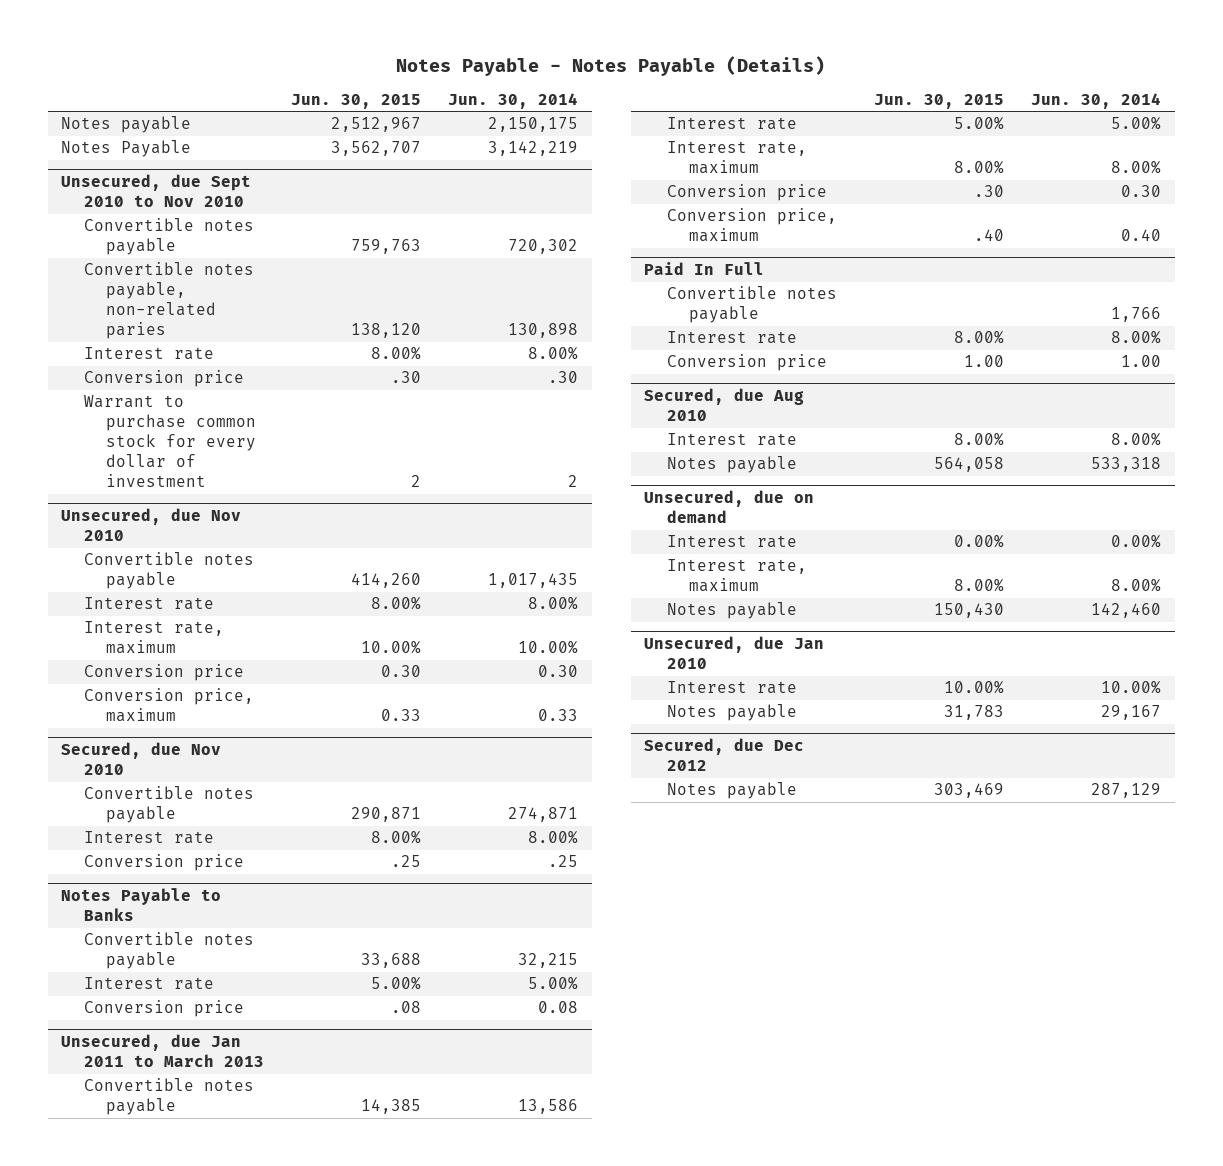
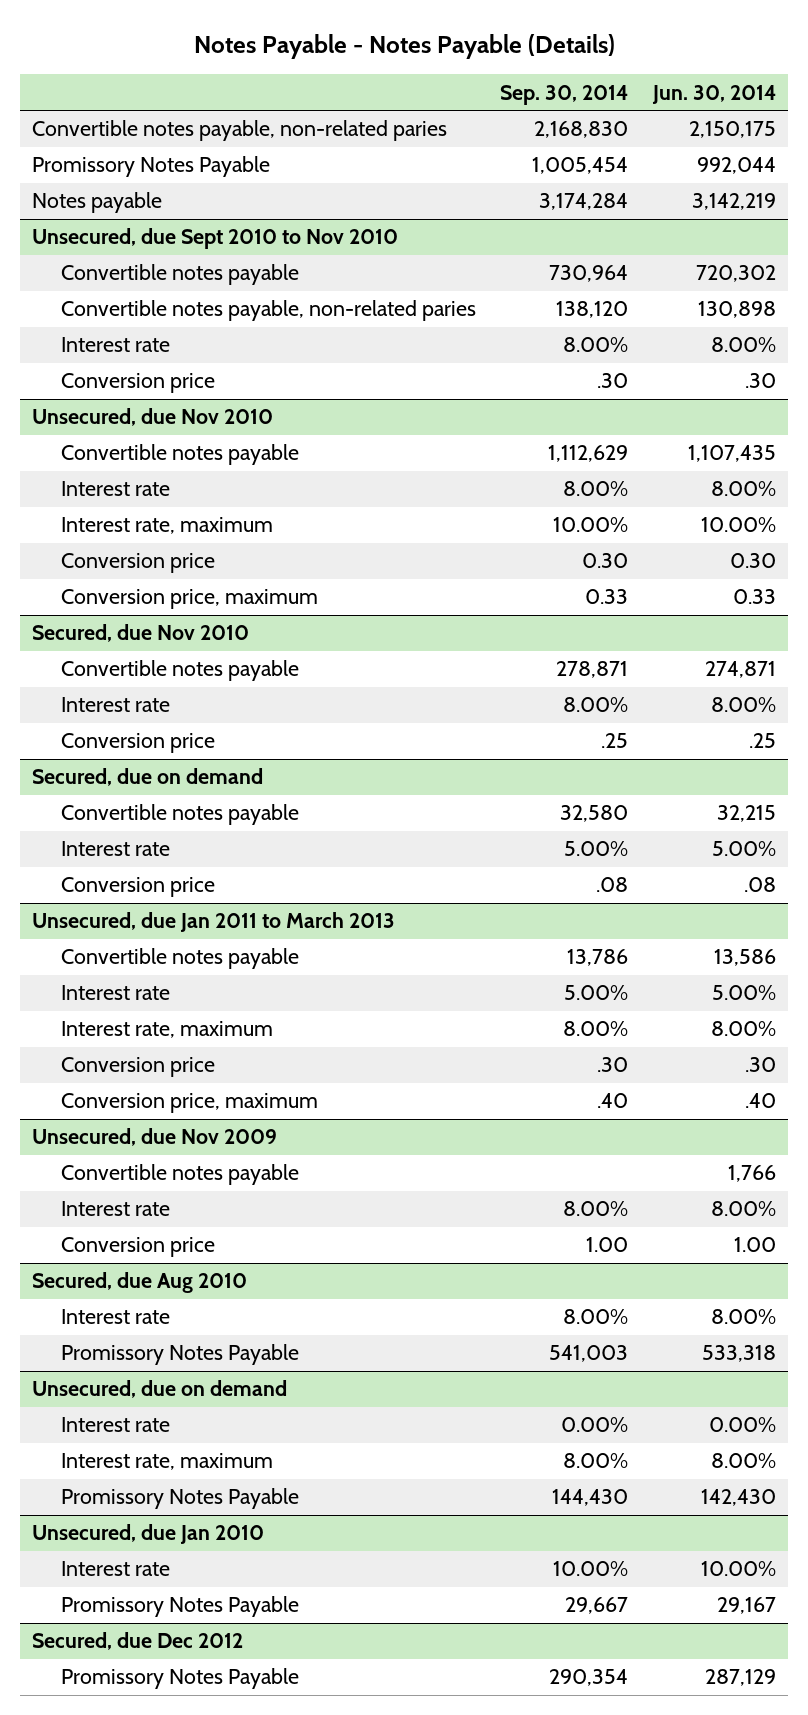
- | Jun. 30, 2015 | Jun. 30, 2014
+ | Sep. 30, 2014 | Jun. 30, 2014
- Notes payable | 2,512,967 | 2,150,175
- Notes Payable | 3,562,707 | 3,142,219
+ Convertible notes payable, non-related paries | 2,168,830 | 2,150,175
+ Promissory Notes Payable | 1,005,454 | 992,044
+ Notes payable | 3,174,284 | 3,142,219
@ Unsecured, due Sept 2010 to Nov 2010
- Warrant to purchase common stock for every dollar of investment | 2 | 2
@ Unsecured, due Nov 2010
- Convertible notes payable | 414,260 | 1,017,435
+ Convertible notes payable | 1,112,629 | 1,107,435
- Notes Payable to Banks
+ Secured, due on demand
- Conversion price | .08 | 0.08
+ Conversion price | .08 | .08
@ Unsecured, due Jan 2011 to March 2013
- Conversion price | .30 | 0.30
- Conversion price, maximum | .40 | 0.40
- Paid In Full
@ Unsecured, due Jan 2011 to March 2013
+ Conversion price | .30 | .30
+ Conversion price, maximum | .40 | .40
+ Unsecured, due Nov 2009
@ Secured, due Aug 2010
- Notes payable | 564,058 | 533,318
+ Promissory Notes Payable | 541,003 | 533,318
@ Unsecured, due on demand
- Notes payable | 150,430 | 142,460
+ Promissory Notes Payable | 144,430 | 142,430
@ Unsecured, due Jan 2010
- Notes payable | 31,783 | 29,167
+ Promissory Notes Payable | 29,667 | 29,167
@ Secured, due Dec 2012
- Notes payable | 303,469 | 287,129
+ Promissory Notes Payable | 290,354 | 287,129

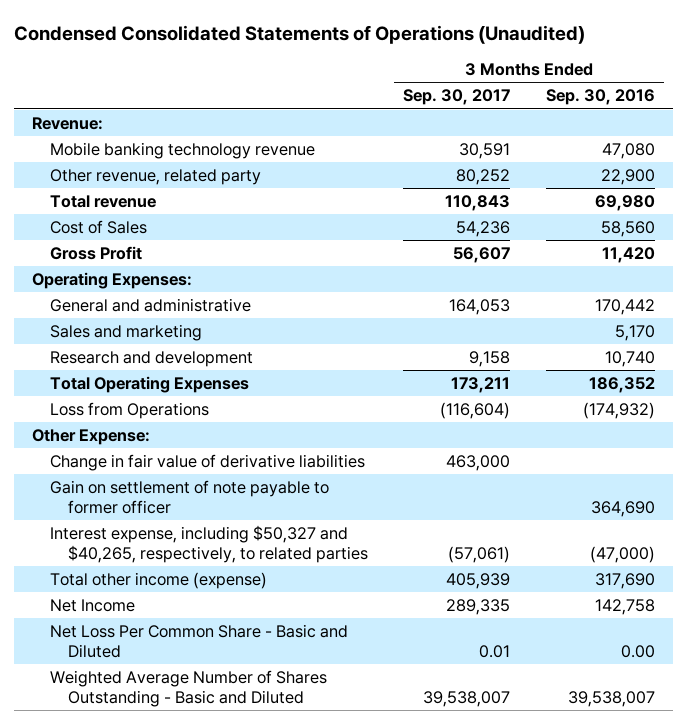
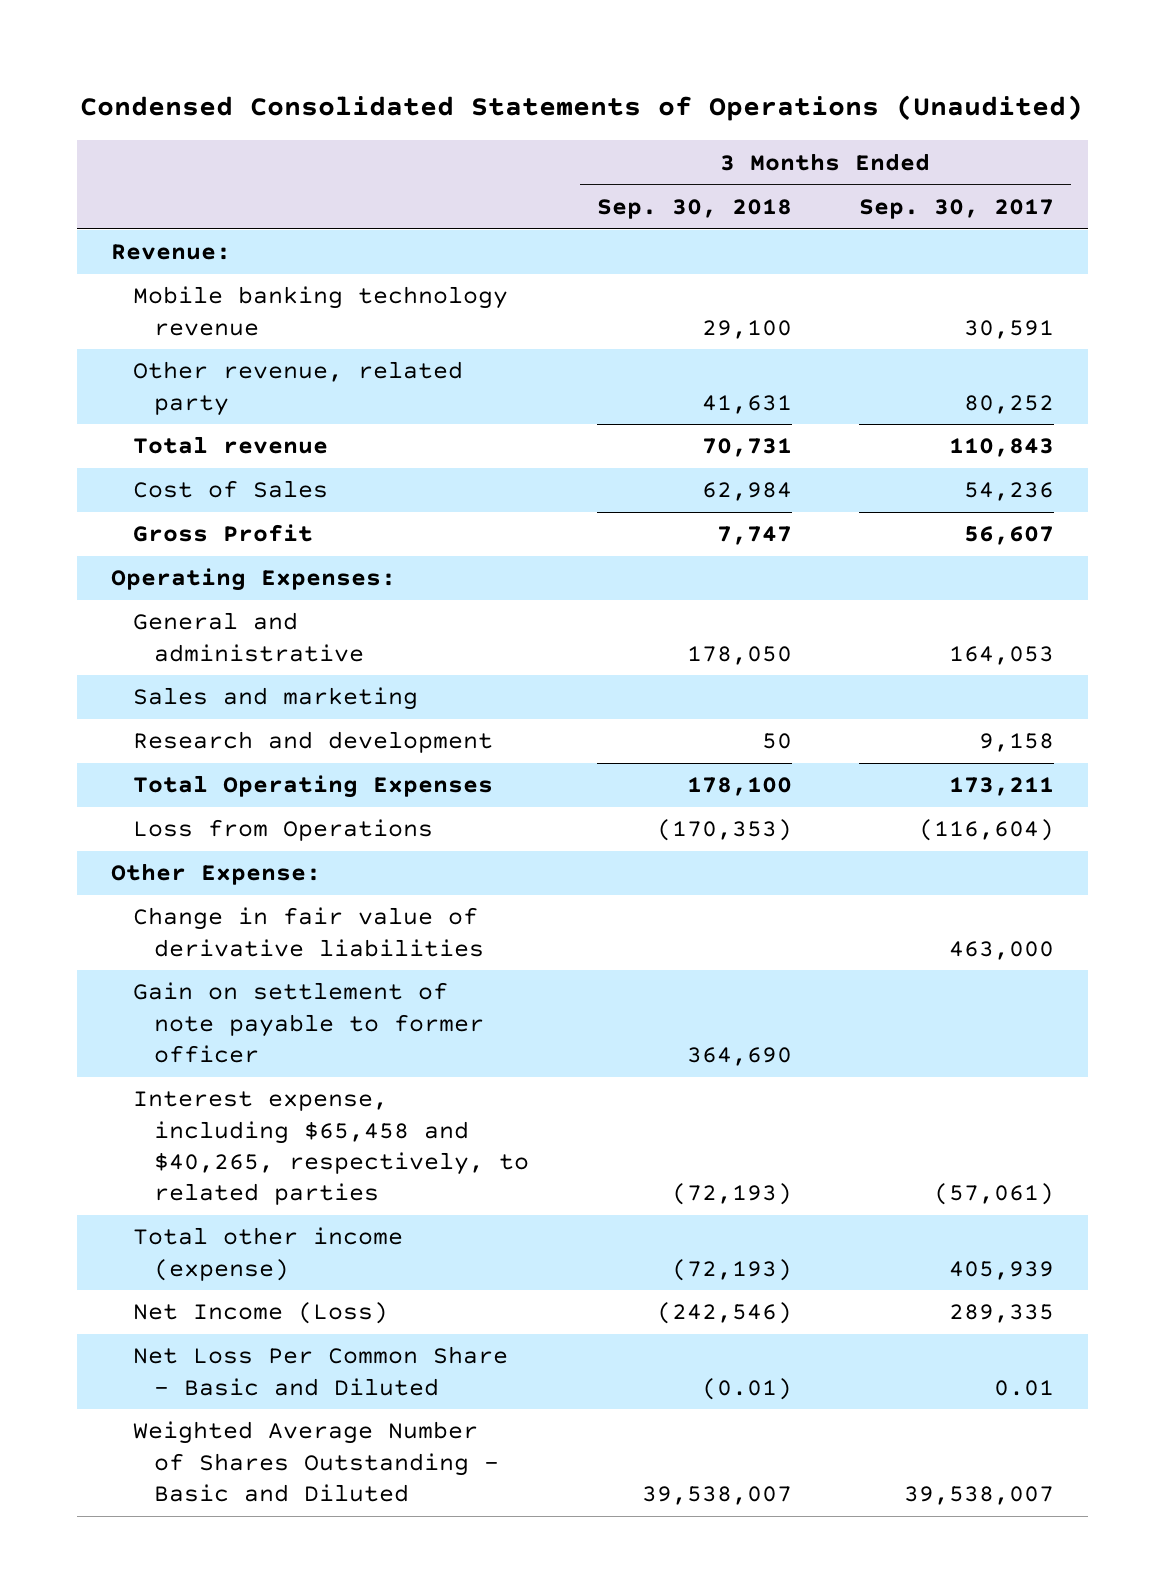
- | 3 Months Ended Sep. 30, 2017 | 3 Months Ended Sep. 30, 2016
+ | 3 Months Ended Sep. 30, 2018 | 3 Months Ended Sep. 30, 2017
- Interest expense, including $50,327 and $40,265, respectively, to related parties | (57,061) | (47,000)
+ Interest expense, including $65,458 and $40,265, respectively, to related parties | (72,193) | (57,061)
- Net Income | 289,335 | 142,758
+ Net Income (Loss) | (242,546) | 289,335

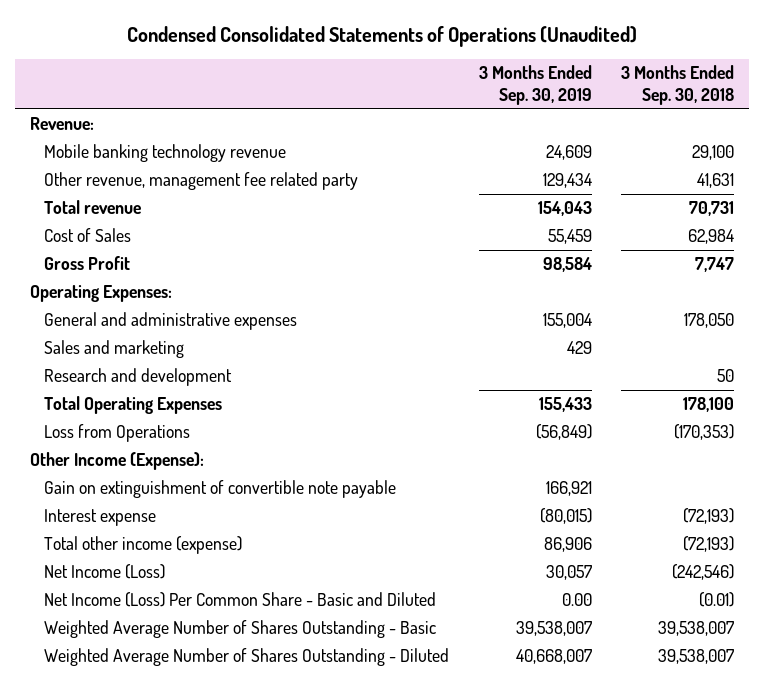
- | 3 Months Ended Sep. 30, 2018 | 3 Months Ended Sep. 30, 2017
+ | 3 Months Ended Sep. 30, 2019 | 3 Months Ended Sep. 30, 2018
- Other revenue, related party | 41,631 | 80,252
+ Other revenue, management fee related party | 129,434 | 41,631
- General and administrative | 178,050 | 164,053
+ General and administrative expenses | 155,004 | 178,050
- Other Expense:
- Change in fair value of derivative liabilities | | 463,000
- Gain on settlement of note payable to former officer | 364,690 |
- Interest expense, including $65,458 and $40,265, respectively, to related parties | (72,193) | (57,061)
+ Other Income (Expense):
+ Gain on extinguishment of convertible note payable | 166,921 |
+ Interest expense | (80,015) | (72,193)
- Net Loss Per Common Share - Basic and Diluted | (0.01) | 0.01
- Weighted Average Number of Shares Outstanding - Basic and Diluted | 39,538,007 | 39,538,007
+ Net Income (Loss) Per Common Share - Basic and Diluted | 0.00 | (0.01)
+ Weighted Average Number of Shares Outstanding - Basic | 39,538,007 | 39,538,007
+ Weighted Average Number of Shares Outstanding - Diluted | 40,668,007 | 39,538,007

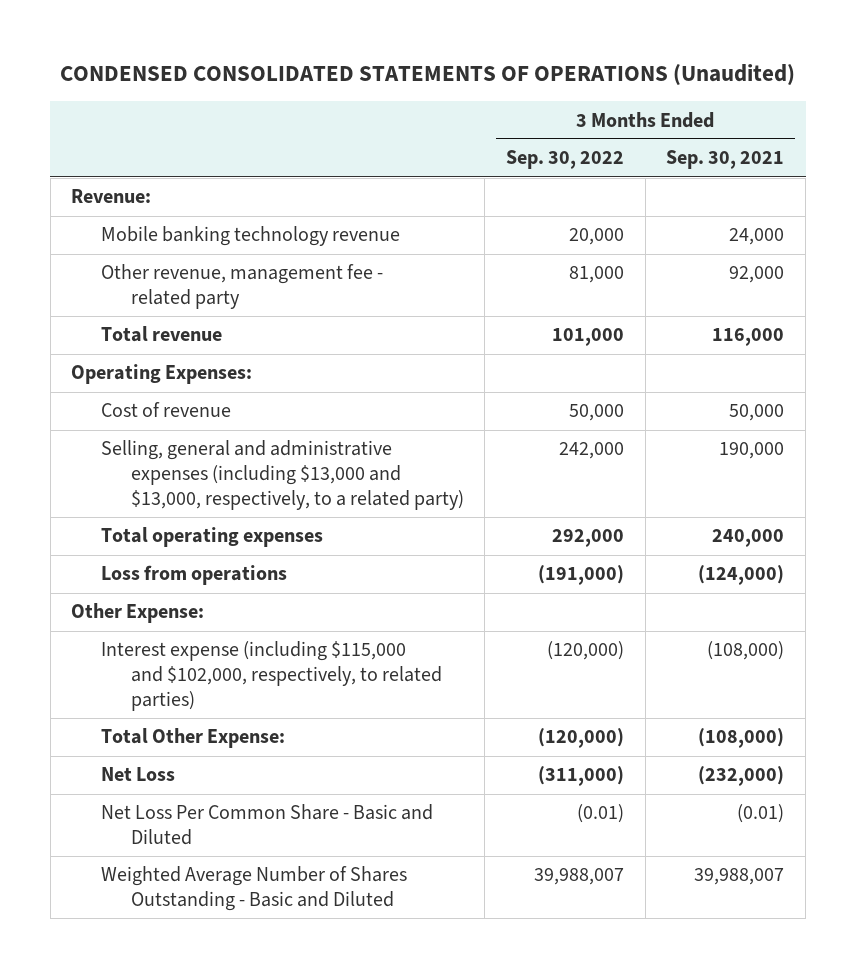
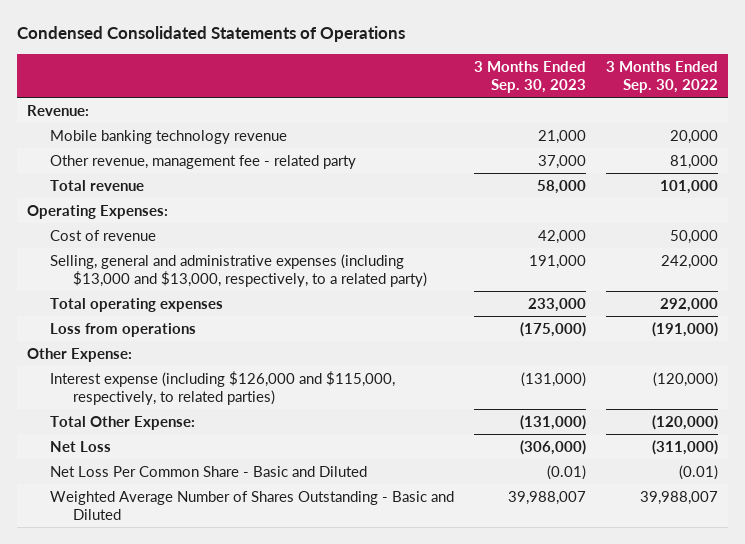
- CONDENSED CONSOLIDATED STATEMENTS OF OPERATIONS (Unaudited)
+ Condensed Consolidated Statements of Operations
- | 3 Months Ended Sep. 30, 2022 | 3 Months Ended Sep. 30, 2021
+ | 3 Months Ended Sep. 30, 2023 | 3 Months Ended Sep. 30, 2022
- Interest expense (including $115,000 and $102,000, respectively, to related parties) | (120,000) | (108,000)
+ Interest expense (including $126,000 and $115,000, respectively, to related parties) | (131,000) | (120,000)

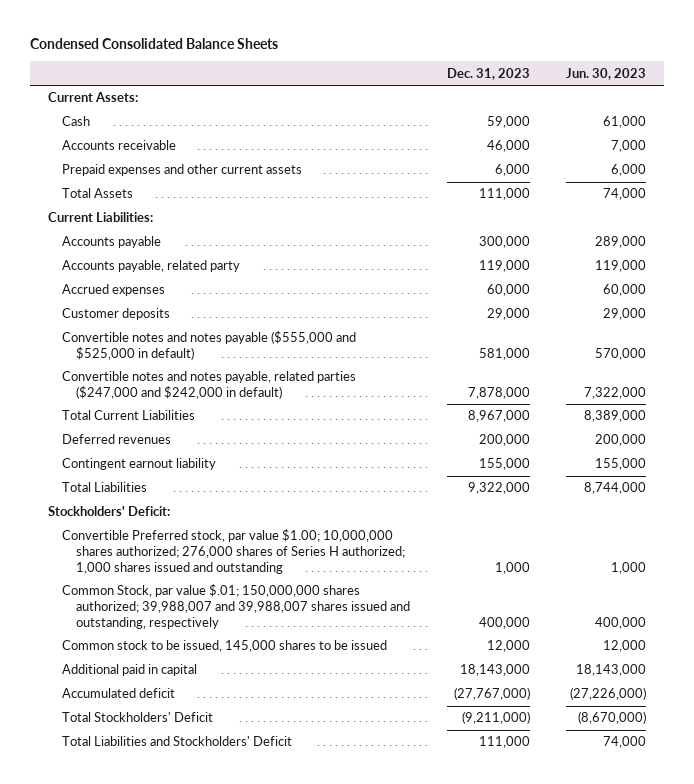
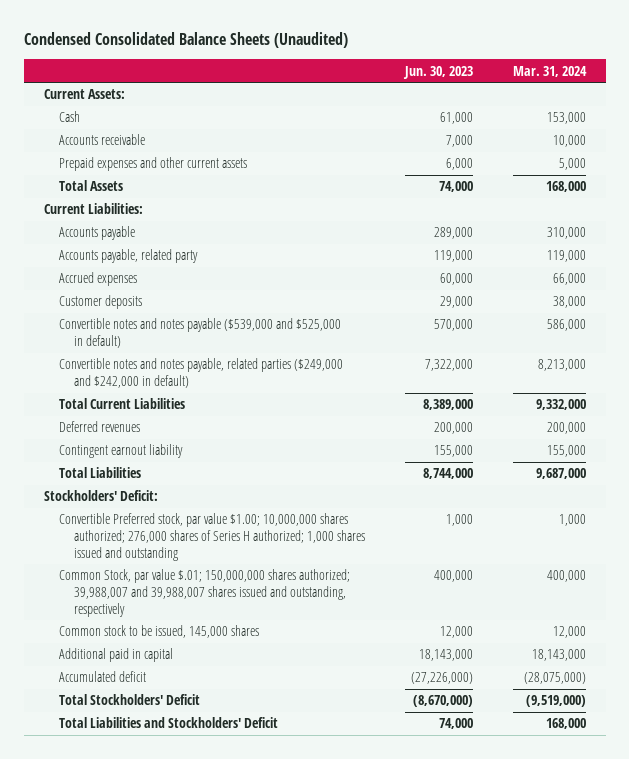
- Condensed Consolidated Balance Sheets
+ Condensed Consolidated Balance Sheets (Unaudited)
- | Dec. 31, 2023 | Jun. 30, 2023
+ | Jun. 30, 2023 | Mar. 31, 2024
- Convertible notes and notes payable ($555,000 and $525,000 in default) | 581,000 | 570,000
- Convertible notes and notes payable, related parties ($247,000 and $242,000 in default) | 7,878,000 | 7,322,000
+ Convertible notes and notes payable ($539,000 and $525,000 in default) | 570,000 | 586,000
+ Convertible notes and notes payable, related parties ($249,000 and $242,000 in default) | 7,322,000 | 8,213,000
- Common stock to be issued, 145,000 shares to be issued | 12,000 | 12,000
+ Common stock to be issued, 145,000 shares | 12,000 | 12,000

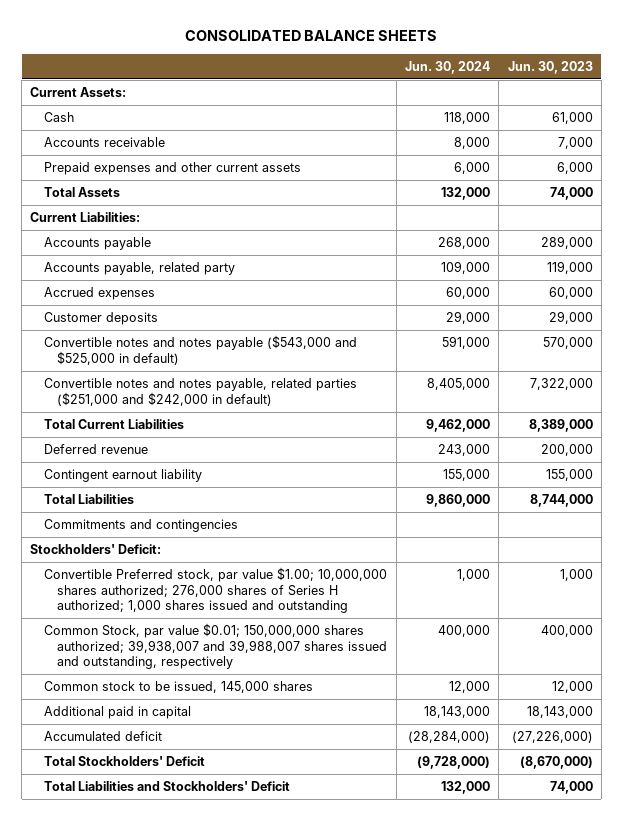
- Condensed Consolidated Balance Sheets (Unaudited)
+ CONSOLIDATED BALANCE SHEETS
- | Jun. 30, 2023 | Mar. 31, 2024
+ | Jun. 30, 2024 | Jun. 30, 2023
- Convertible notes and notes payable ($539,000 and $525,000 in default) | 570,000 | 586,000
- Convertible notes and notes payable, related parties ($249,000 and $242,000 in default) | 7,322,000 | 8,213,000
+ Convertible notes and notes payable ($543,000 and $525,000 in default) | 591,000 | 570,000
+ Convertible notes and notes payable, related parties ($251,000 and $242,000 in default) | 8,405,000 | 7,322,000
- Deferred revenues | 200,000 | 200,000
+ Deferred revenue | 243,000 | 200,000
+ Commitments and contingencies
- Common Stock, par value $.01; 150,000,000 shares authorized; 39,988,007 and 39,988,007 shares issued and outstanding, respectively | 400,000 | 400,000
+ Common Stock, par value $0.01; 150,000,000 shares authorized; 39,938,007 and 39,988,007 shares issued and outstanding, respectively | 400,000 | 400,000

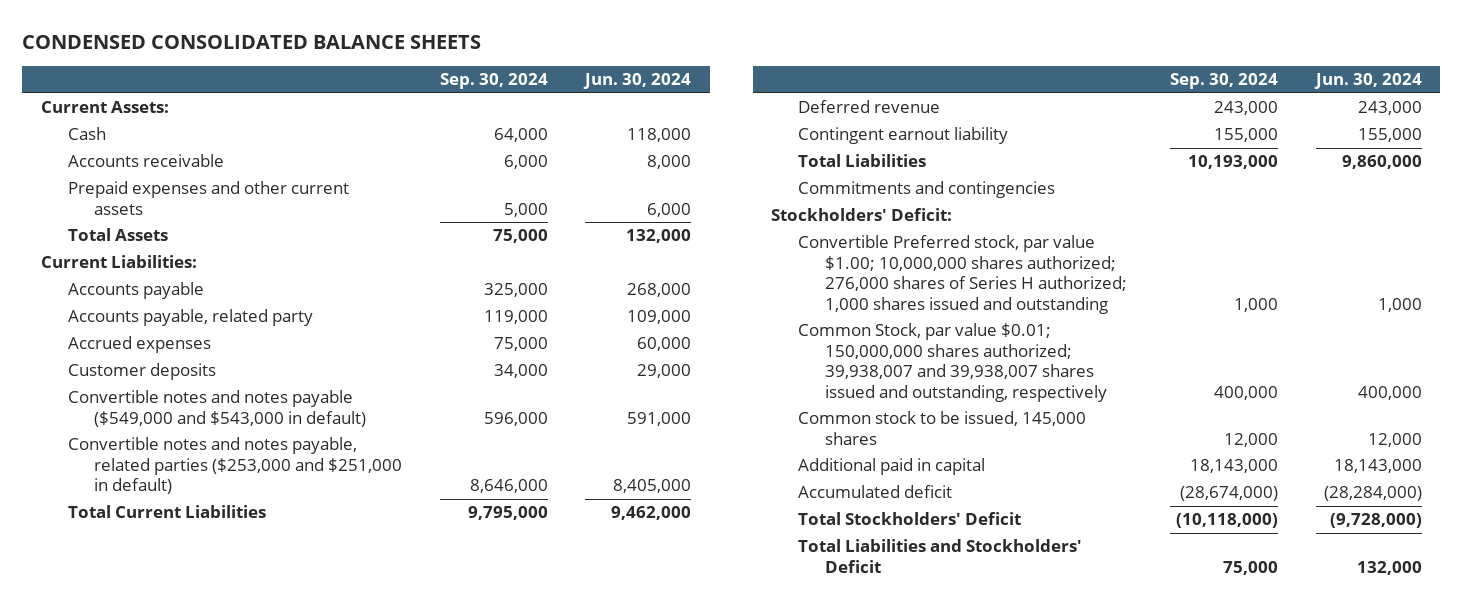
- CONSOLIDATED BALANCE SHEETS
+ CONDENSED CONSOLIDATED BALANCE SHEETS
- | Jun. 30, 2024 | Jun. 30, 2023
+ | Sep. 30, 2024 | Jun. 30, 2024
- Convertible notes and notes payable ($543,000 and $525,000 in default) | 591,000 | 570,000
- Convertible notes and notes payable, related parties ($251,000 and $242,000 in default) | 8,405,000 | 7,322,000
+ Convertible notes and notes payable ($549,000 and $543,000 in default) | 596,000 | 591,000
+ Convertible notes and notes payable, related parties ($253,000 and $251,000 in default) | 8,646,000 | 8,405,000
- Common Stock, par value $0.01; 150,000,000 shares authorized; 39,938,007 and 39,988,007 shares issued and outstanding, respectively | 400,000 | 400,000
+ Common Stock, par value $0.01; 150,000,000 shares authorized; 39,938,007 and 39,938,007 shares issued and outstanding, respectively | 400,000 | 400,000

